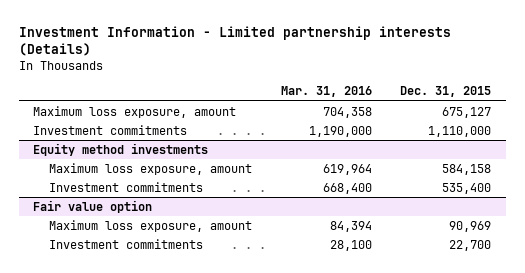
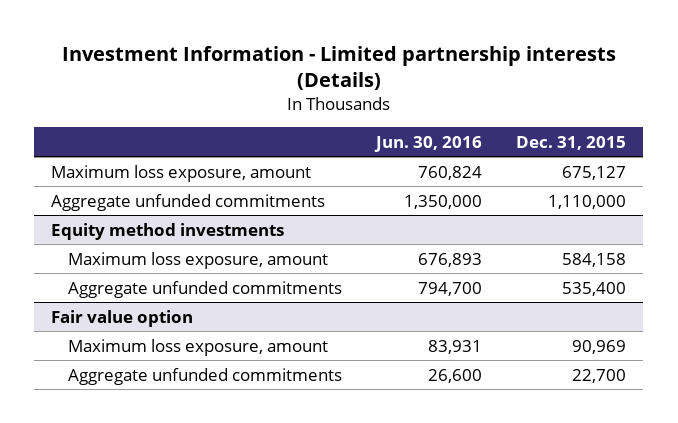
- | Mar. 31, 2016 | Dec. 31, 2015
+ | Jun. 30, 2016 | Dec. 31, 2015
- Investment commitments | 1,190,000 | 1,110,000
+ Aggregate unfunded commitments | 1,350,000 | 1,110,000
@ Equity method investments
- Investment commitments | 668,400 | 535,400
+ Aggregate unfunded commitments | 794,700 | 535,400
@ Fair value option
- Investment commitments | 28,100 | 22,700
+ Aggregate unfunded commitments | 26,600 | 22,700

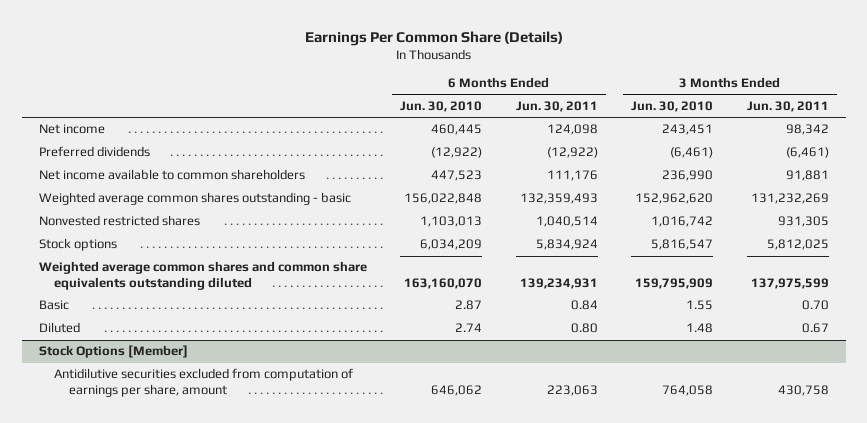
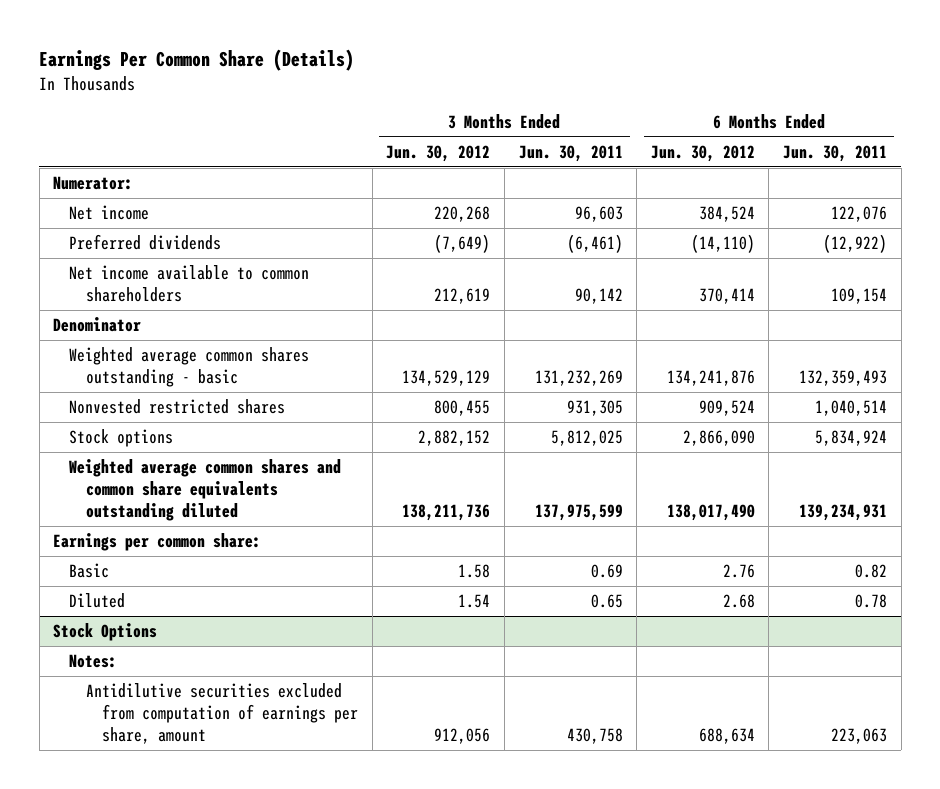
- | 6 Months Ended Jun. 30, 2010 | 6 Months Ended Jun. 30, 2011 | 3 Months Ended Jun. 30, 2010 | 3 Months Ended Jun. 30, 2011
+ | 3 Months Ended Jun. 30, 2012 | 3 Months Ended Jun. 30, 2011 | 6 Months Ended Jun. 30, 2012 | 6 Months Ended Jun. 30, 2011
- Net income | 460,445 | 124,098 | 243,451 | 98,342
+ Numerator:
+ Net income | 220,268 | 96,603 | 384,524 | 122,076
- Net income available to common shareholders | 447,523 | 111,176 | 236,990 | 91,881
+ Net income available to common shareholders | 212,619 | 90,142 | 370,414 | 109,154
+ Denominator
- Basic | 2.87 | 0.84 | 1.55 | 0.70
- Diluted | 2.74 | 0.80 | 1.48 | 0.67
- Stock Options [Member]
+ Earnings per common share:
+ Basic | 1.58 | 0.69 | 2.76 | 0.82
+ Diluted | 1.54 | 0.65 | 2.68 | 0.78
+ Stock Options
+ Notes:

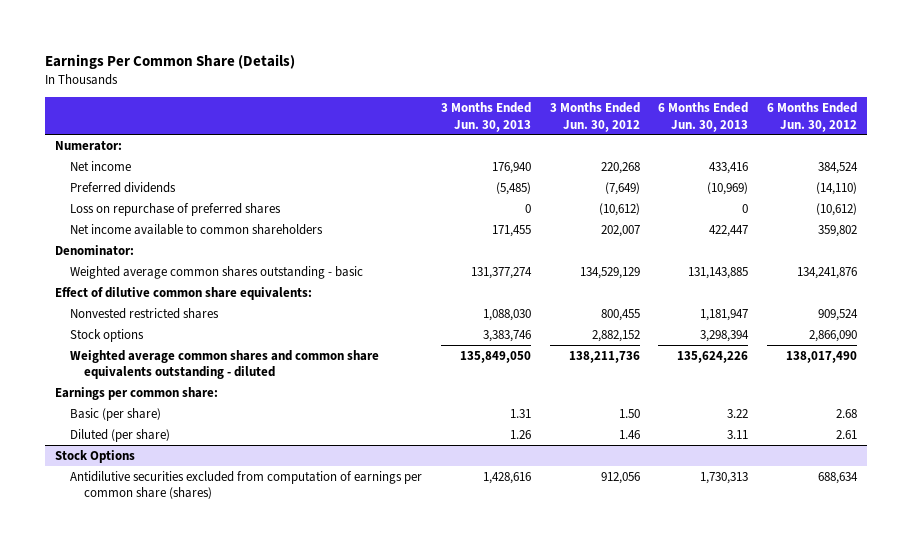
- | 3 Months Ended Jun. 30, 2012 | 3 Months Ended Jun. 30, 2011 | 6 Months Ended Jun. 30, 2012 | 6 Months Ended Jun. 30, 2011
+ | 3 Months Ended Jun. 30, 2013 | 3 Months Ended Jun. 30, 2012 | 6 Months Ended Jun. 30, 2013 | 6 Months Ended Jun. 30, 2012
- Net income available to common shareholders | 212,619 | 90,142 | 370,414 | 109,154
- Denominator
+ Loss on repurchase of preferred shares | 0 | (10,612) | 0 | (10,612)
+ Net income available to common shareholders | 171,455 | 202,007 | 422,447 | 359,802
+ Denominator:
+ Effect of dilutive common share equivalents:
- Weighted average common shares and common share equivalents outstanding diluted | 138,211,736 | 137,975,599 | 138,017,490 | 139,234,931
+ Weighted average common shares and common share equivalents outstanding - diluted | 135,849,050 | 138,211,736 | 135,624,226 | 138,017,490
- Basic | 1.58 | 0.69 | 2.76 | 0.82
- Diluted | 1.54 | 0.65 | 2.68 | 0.78
+ Basic (per share) | 1.31 | 1.50 | 3.22 | 2.68
+ Diluted (per share) | 1.26 | 1.46 | 3.11 | 2.61
@ Stock Options
- Notes:
- Antidilutive securities excluded from computation of earnings per share, amount | 912,056 | 430,758 | 688,634 | 223,063
+ Antidilutive securities excluded from computation of earnings per common share (shares) | 1,428,616 | 912,056 | 1,730,313 | 688,634

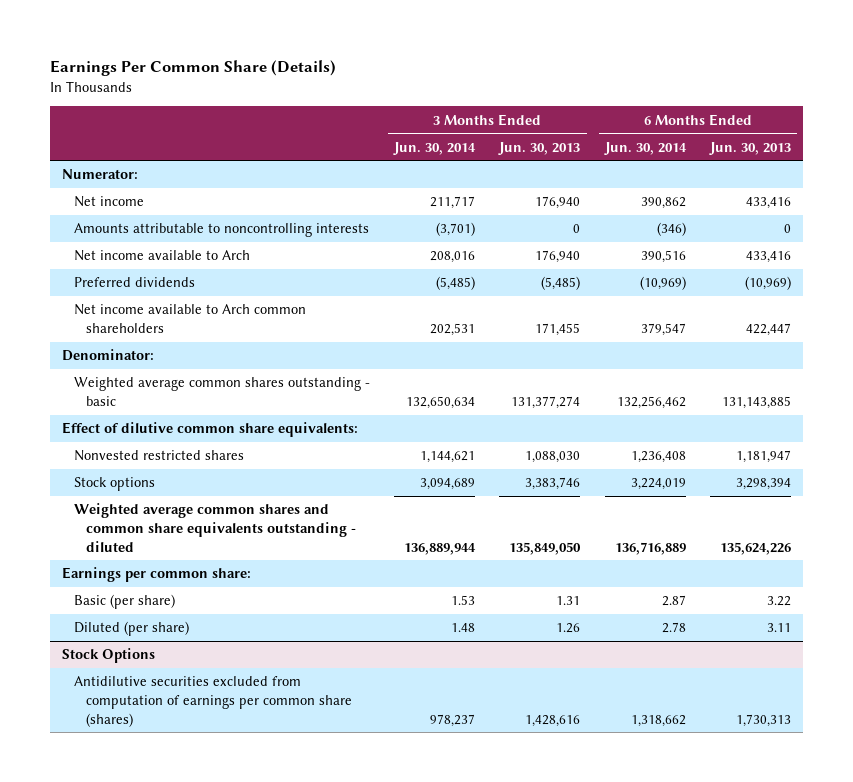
- | 3 Months Ended Jun. 30, 2013 | 3 Months Ended Jun. 30, 2012 | 6 Months Ended Jun. 30, 2013 | 6 Months Ended Jun. 30, 2012
+ | 3 Months Ended Jun. 30, 2014 | 3 Months Ended Jun. 30, 2013 | 6 Months Ended Jun. 30, 2014 | 6 Months Ended Jun. 30, 2013
+ Amounts attributable to noncontrolling interests | (3,701) | 0 | (346) | 0
+ Net income available to Arch | 208,016 | 176,940 | 390,516 | 433,416
- Loss on repurchase of preferred shares | 0 | (10,612) | 0 | (10,612)
- Net income available to common shareholders | 171,455 | 202,007 | 422,447 | 359,802
+ Net income available to Arch common shareholders | 202,531 | 171,455 | 379,547 | 422,447

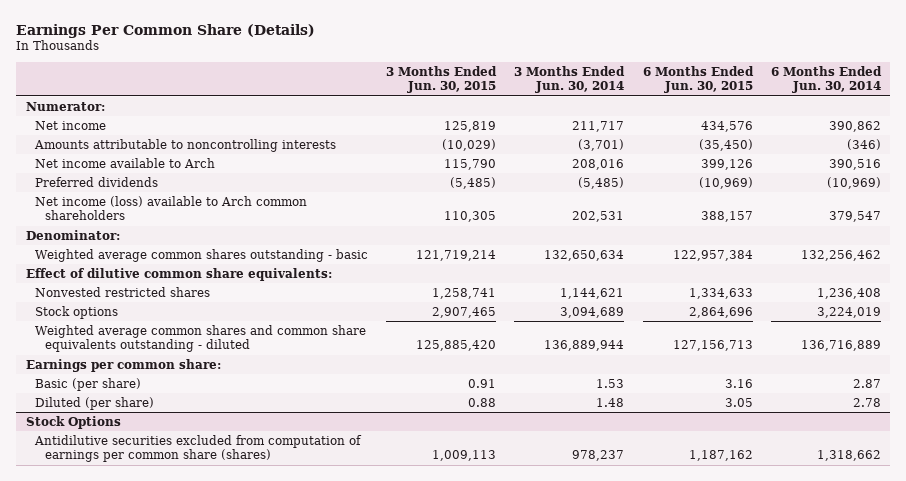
- | 3 Months Ended Jun. 30, 2014 | 3 Months Ended Jun. 30, 2013 | 6 Months Ended Jun. 30, 2014 | 6 Months Ended Jun. 30, 2013
+ | 3 Months Ended Jun. 30, 2015 | 3 Months Ended Jun. 30, 2014 | 6 Months Ended Jun. 30, 2015 | 6 Months Ended Jun. 30, 2014
- Net income available to Arch common shareholders | 202,531 | 171,455 | 379,547 | 422,447
+ Net income (loss) available to Arch common shareholders | 110,305 | 202,531 | 388,157 | 379,547

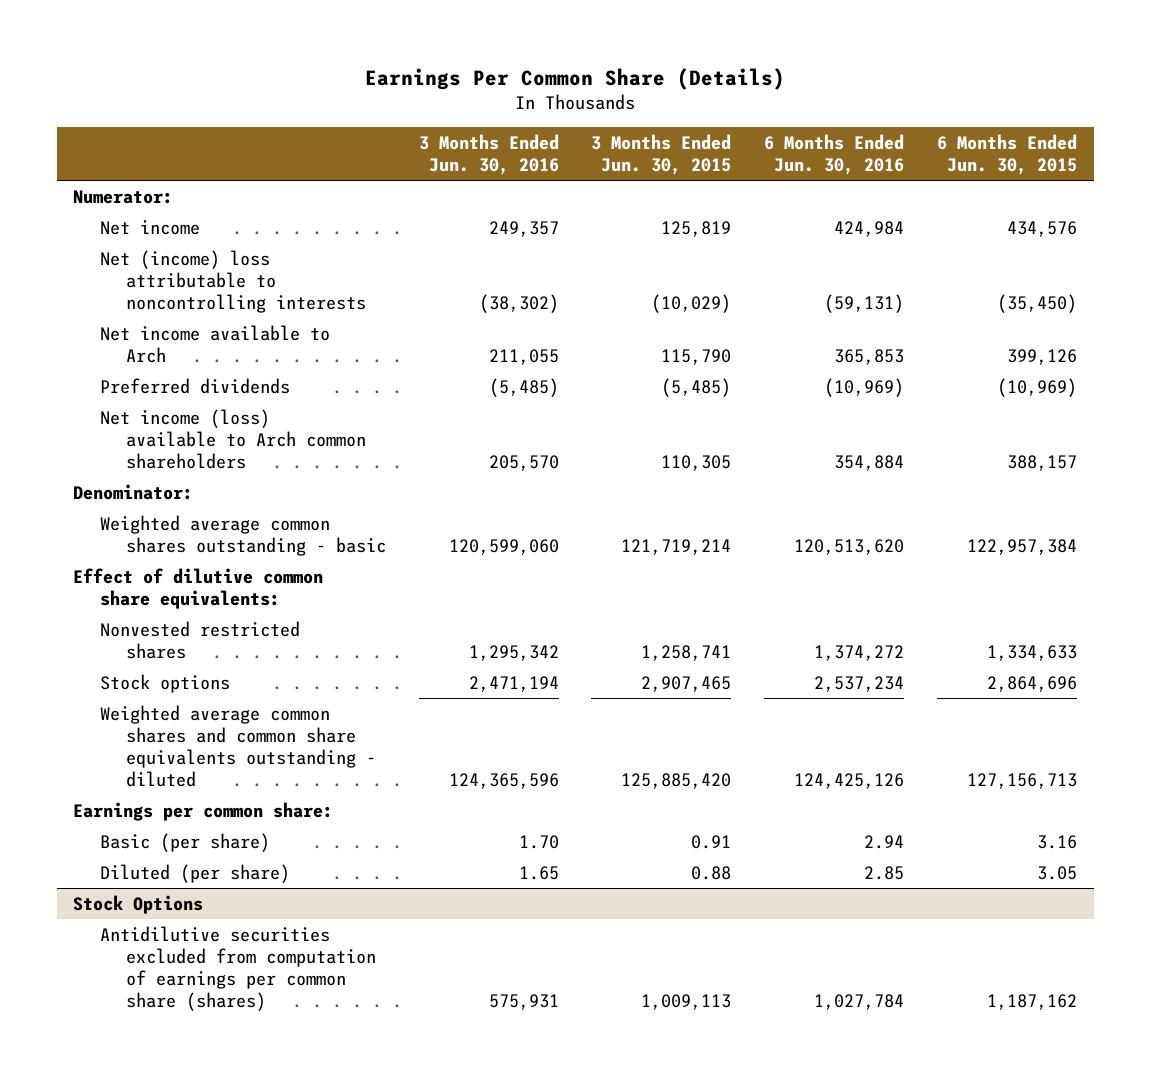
- | 3 Months Ended Jun. 30, 2015 | 3 Months Ended Jun. 30, 2014 | 6 Months Ended Jun. 30, 2015 | 6 Months Ended Jun. 30, 2014
+ | 3 Months Ended Jun. 30, 2016 | 3 Months Ended Jun. 30, 2015 | 6 Months Ended Jun. 30, 2016 | 6 Months Ended Jun. 30, 2015
- Amounts attributable to noncontrolling interests | (10,029) | (3,701) | (35,450) | (346)
+ Net (income) loss attributable to noncontrolling interests | (38,302) | (10,029) | (59,131) | (35,450)

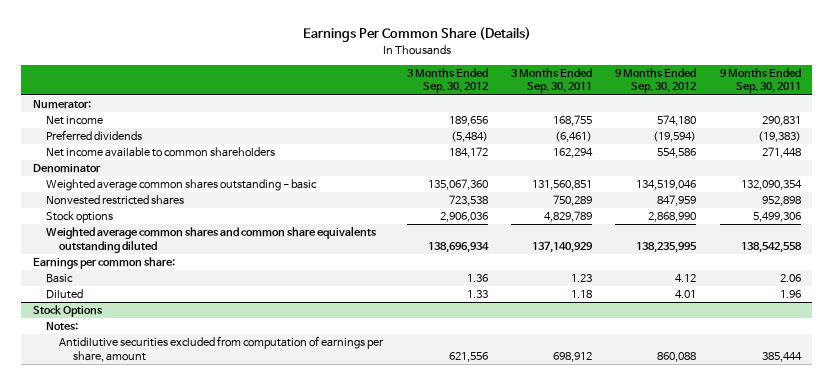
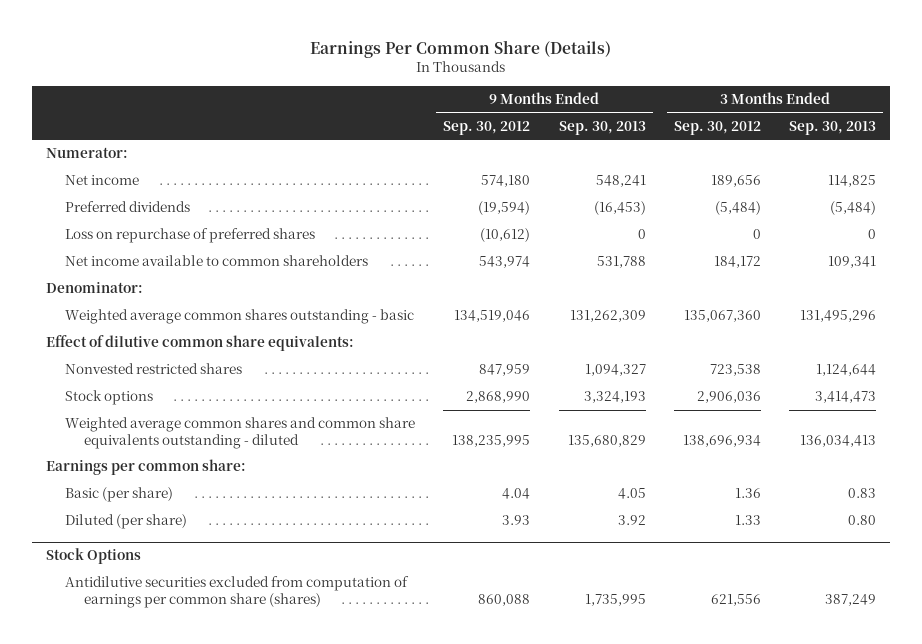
- | 3 Months Ended Sep. 30, 2012 | 3 Months Ended Sep. 30, 2011 | 9 Months Ended Sep. 30, 2012 | 9 Months Ended Sep. 30, 2011
+ | 9 Months Ended Sep. 30, 2012 | 9 Months Ended Sep. 30, 2013 | 3 Months Ended Sep. 30, 2012 | 3 Months Ended Sep. 30, 2013
- Net income available to common shareholders | 184,172 | 162,294 | 554,586 | 271,448
- Denominator
+ Loss on repurchase of preferred shares | (10,612) | 0 | 0 | 0
+ Net income available to common shareholders | 543,974 | 531,788 | 184,172 | 109,341
+ Denominator:
+ Effect of dilutive common share equivalents:
- Weighted average common shares and common share equivalents outstanding diluted | 138,696,934 | 137,140,929 | 138,235,995 | 138,542,558
+ Weighted average common shares and common share equivalents outstanding - diluted | 138,235,995 | 135,680,829 | 138,696,934 | 136,034,413
- Basic | 1.36 | 1.23 | 4.12 | 2.06
- Diluted | 1.33 | 1.18 | 4.01 | 1.96
+ Basic (per share) | 4.04 | 4.05 | 1.36 | 0.83
+ Diluted (per share) | 3.93 | 3.92 | 1.33 | 0.80
@ Stock Options
- Notes:
- Antidilutive securities excluded from computation of earnings per share, amount | 621,556 | 698,912 | 860,088 | 385,444
+ Antidilutive securities excluded from computation of earnings per common share (shares) | 860,088 | 1,735,995 | 621,556 | 387,249

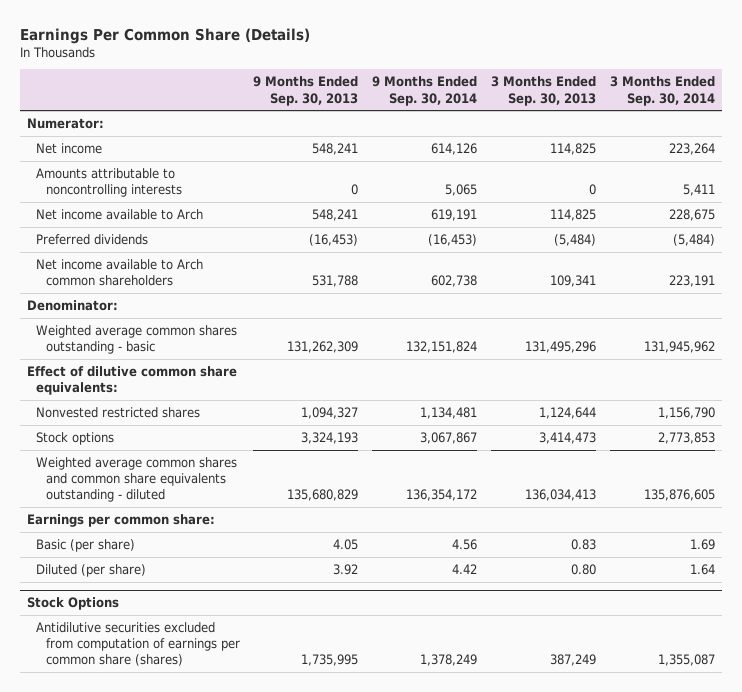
- | 9 Months Ended Sep. 30, 2012 | 9 Months Ended Sep. 30, 2013 | 3 Months Ended Sep. 30, 2012 | 3 Months Ended Sep. 30, 2013
+ | 9 Months Ended Sep. 30, 2013 | 9 Months Ended Sep. 30, 2014 | 3 Months Ended Sep. 30, 2013 | 3 Months Ended Sep. 30, 2014
+ Amounts attributable to noncontrolling interests | 0 | 5,065 | 0 | 5,411
+ Net income available to Arch | 548,241 | 619,191 | 114,825 | 228,675
- Loss on repurchase of preferred shares | (10,612) | 0 | 0 | 0
- Net income available to common shareholders | 543,974 | 531,788 | 184,172 | 109,341
+ Net income available to Arch common shareholders | 531,788 | 602,738 | 109,341 | 223,191

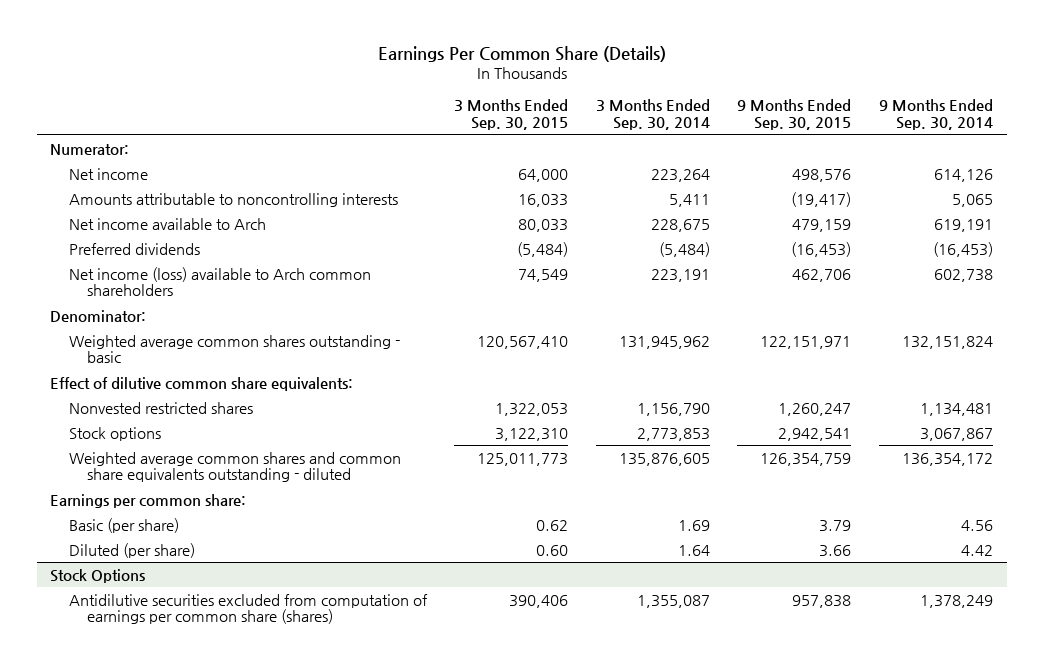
- | 9 Months Ended Sep. 30, 2013 | 9 Months Ended Sep. 30, 2014 | 3 Months Ended Sep. 30, 2013 | 3 Months Ended Sep. 30, 2014
+ | 3 Months Ended Sep. 30, 2015 | 3 Months Ended Sep. 30, 2014 | 9 Months Ended Sep. 30, 2015 | 9 Months Ended Sep. 30, 2014
- Net income available to Arch common shareholders | 531,788 | 602,738 | 109,341 | 223,191
+ Net income (loss) available to Arch common shareholders | 74,549 | 223,191 | 462,706 | 602,738

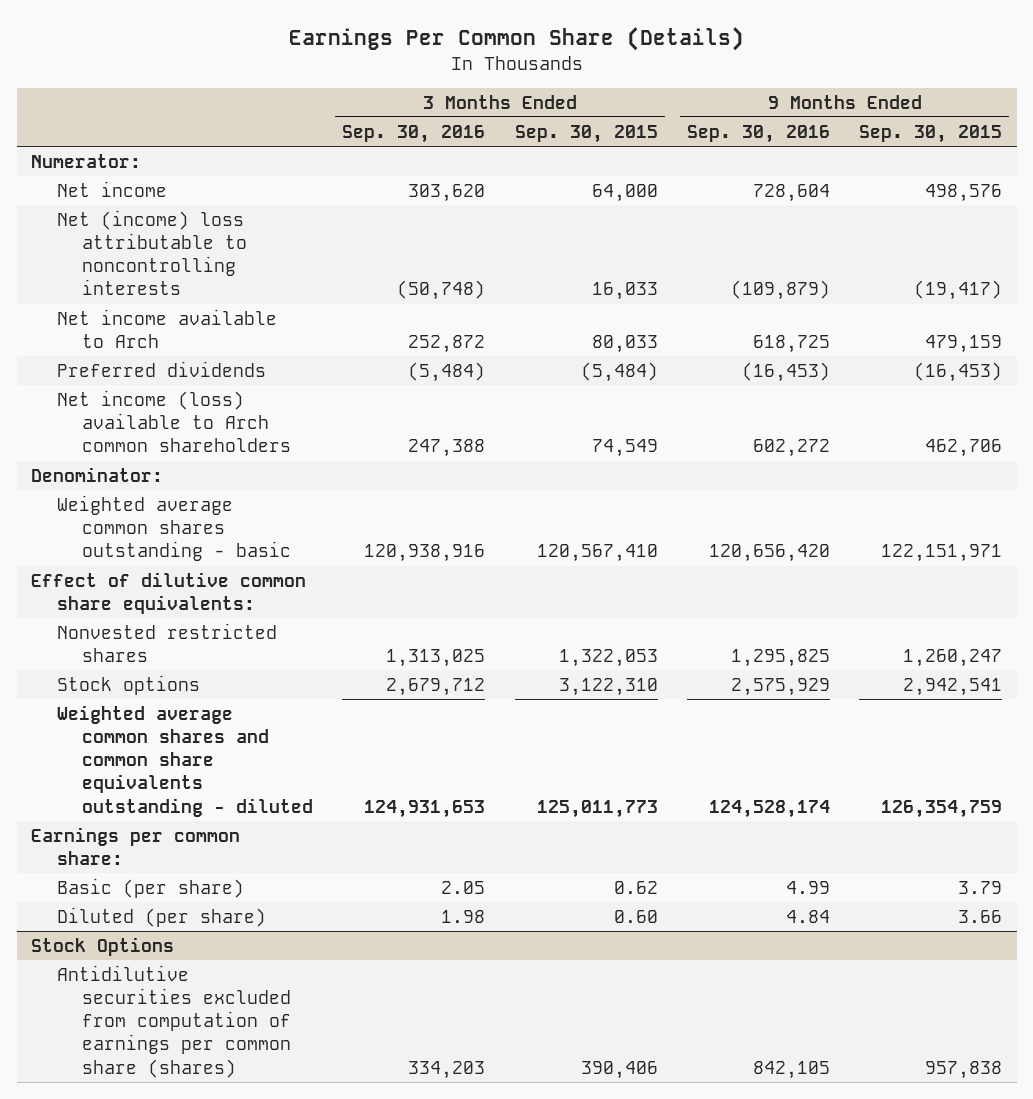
- | 3 Months Ended Sep. 30, 2015 | 3 Months Ended Sep. 30, 2014 | 9 Months Ended Sep. 30, 2015 | 9 Months Ended Sep. 30, 2014
+ | 3 Months Ended Sep. 30, 2016 | 3 Months Ended Sep. 30, 2015 | 9 Months Ended Sep. 30, 2016 | 9 Months Ended Sep. 30, 2015
- Amounts attributable to noncontrolling interests | 16,033 | 5,411 | (19,417) | 5,065
+ Net (income) loss attributable to noncontrolling interests | (50,748) | 16,033 | (109,879) | (19,417)

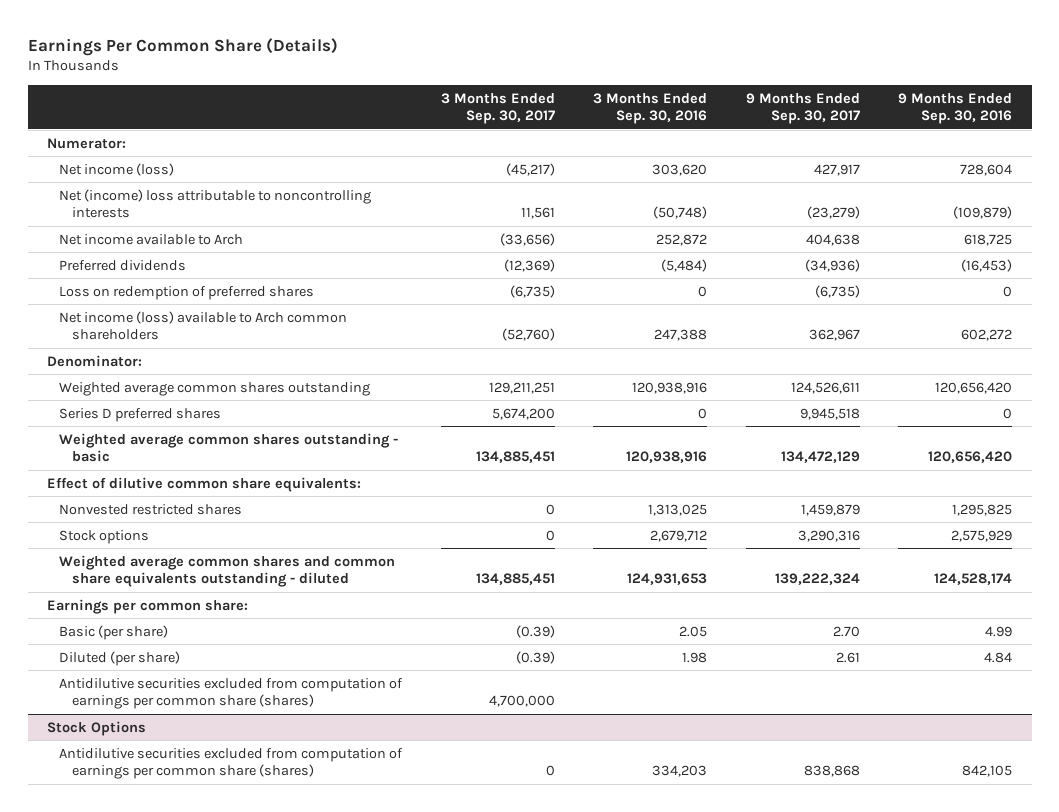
- | 3 Months Ended Sep. 30, 2016 | 3 Months Ended Sep. 30, 2015 | 9 Months Ended Sep. 30, 2016 | 9 Months Ended Sep. 30, 2015
+ | 3 Months Ended Sep. 30, 2017 | 3 Months Ended Sep. 30, 2016 | 9 Months Ended Sep. 30, 2017 | 9 Months Ended Sep. 30, 2016
- Net income | 303,620 | 64,000 | 728,604 | 498,576
+ Net income (loss) | (45,217) | 303,620 | 427,917 | 728,604
+ Loss on redemption of preferred shares | (6,735) | 0 | (6,735) | 0
+ Weighted average common shares outstanding | 129,211,251 | 120,938,916 | 124,526,611 | 120,656,420
+ Series D preferred shares | 5,674,200 | 0 | 9,945,518 | 0
+ Antidilutive securities excluded from computation of earnings per common share (shares) | 4,700,000 | | |

